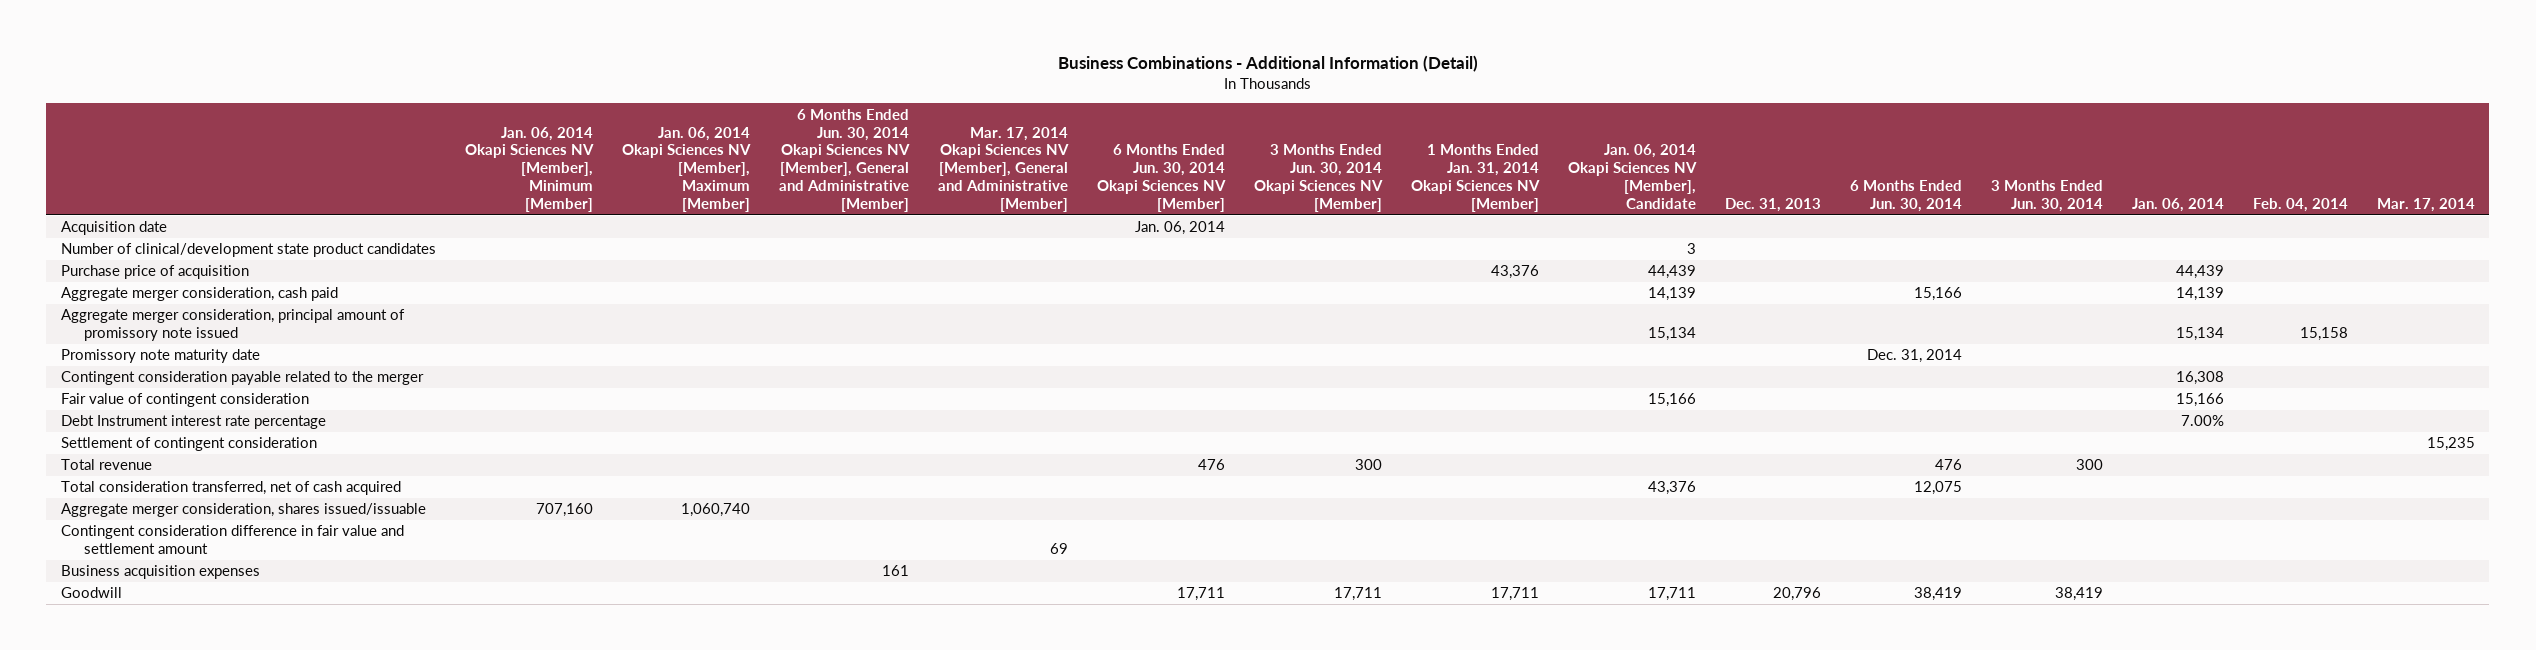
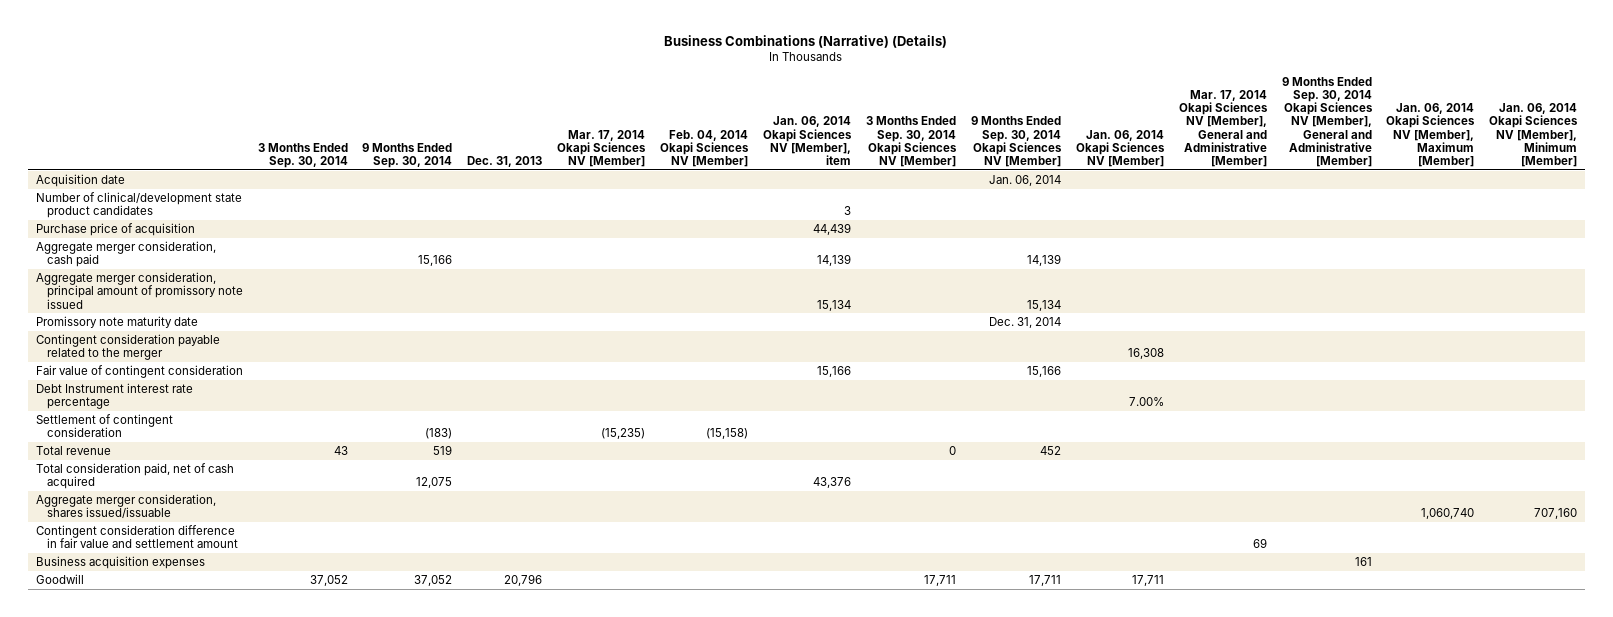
- Business Combinations - Additional Information (Detail)
+ Business Combinations (Narrative) (Details)
- | Jan. 06, 2014 Okapi Sciences NV [Member], Minimum [Member] | Jan. 06, 2014 Okapi Sciences NV [Member], Maximum [Member] | 6 Months Ended Jun. 30, 2014 Okapi Sciences NV [Member], General and Administrative [Member] | Mar. 17, 2014 Okapi Sciences NV [Member], General and Administrative [Member] | 6 Months Ended Jun. 30, 2014 Okapi Sciences NV [Member] | 3 Months Ended Jun. 30, 2014 Okapi Sciences NV [Member] | 1 Months Ended Jan. 31, 2014 Okapi Sciences NV [Member] | Jan. 06, 2014 Okapi Sciences NV [Member], Candidate | Dec. 31, 2013 | 6 Months Ended Jun. 30, 2014 | 3 Months Ended Jun. 30, 2014 | Jan. 06, 2014 | Feb. 04, 2014 | Mar. 17, 2014
+ | 3 Months Ended Sep. 30, 2014 | 9 Months Ended Sep. 30, 2014 | Dec. 31, 2013 | Mar. 17, 2014 Okapi Sciences NV [Member] | Feb. 04, 2014 Okapi Sciences NV [Member] | Jan. 06, 2014 Okapi Sciences NV [Member], item | 3 Months Ended Sep. 30, 2014 Okapi Sciences NV [Member] | 9 Months Ended Sep. 30, 2014 Okapi Sciences NV [Member] | Jan. 06, 2014 Okapi Sciences NV [Member] | Mar. 17, 2014 Okapi Sciences NV [Member], General and Administrative [Member] | 9 Months Ended Sep. 30, 2014 Okapi Sciences NV [Member], General and Administrative [Member] | Jan. 06, 2014 Okapi Sciences NV [Member], Maximum [Member] | Jan. 06, 2014 Okapi Sciences NV [Member], Minimum [Member]
- Total consideration transferred, net of cash acquired | | | | | | | | 43,376 | | 12,075 | | | |
+ Total consideration paid, net of cash acquired | | 12,075 | | | | 43,376 | | | | | | |

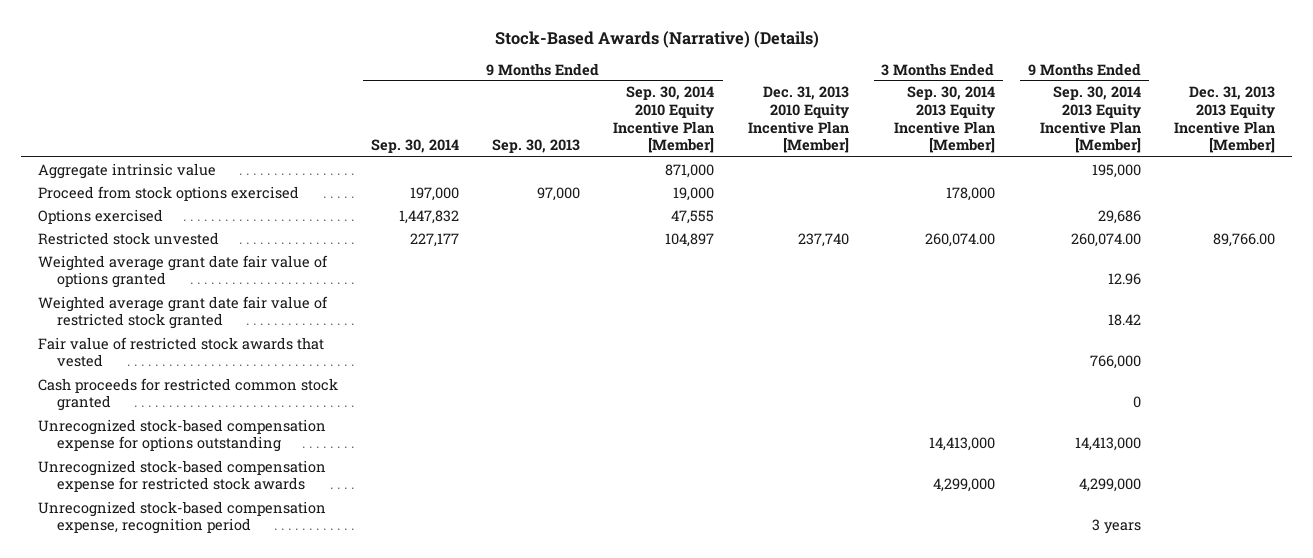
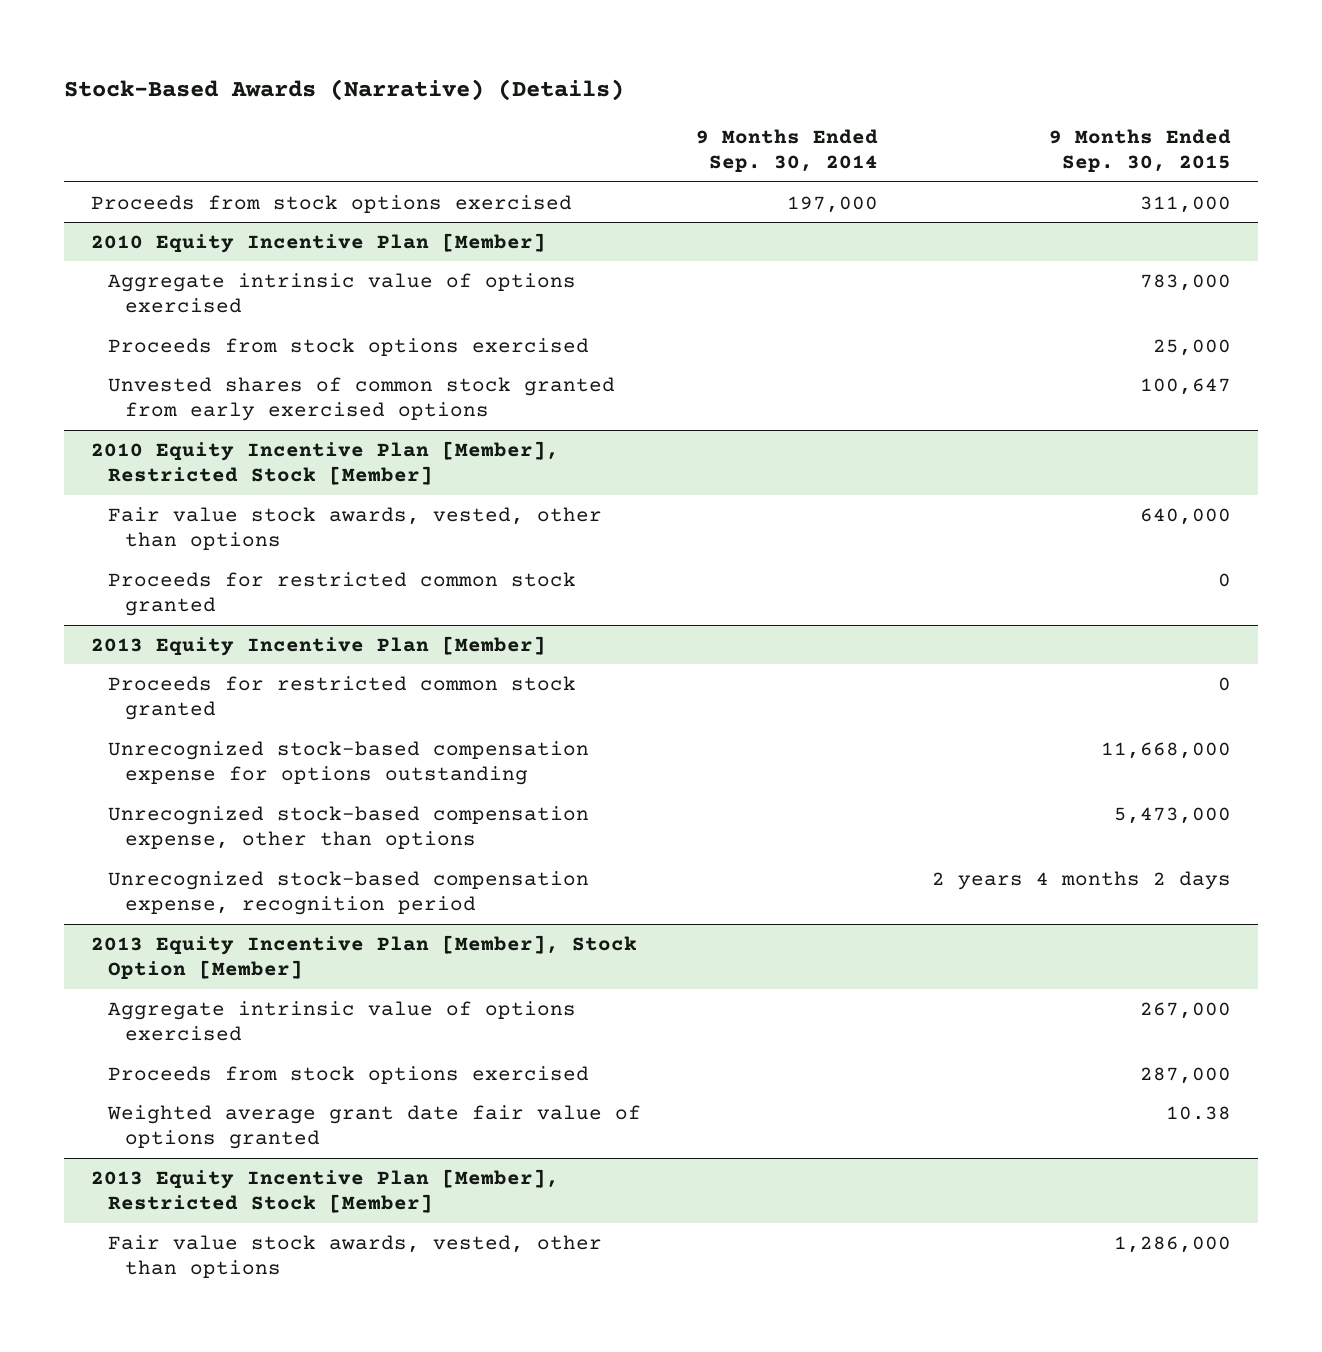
- | 9 Months Ended Sep. 30, 2014 | 9 Months Ended Sep. 30, 2013 | 9 Months Ended Sep. 30, 2014 2010 Equity Incentive Plan [Member] | Dec. 31, 2013 2010 Equity Incentive Plan [Member] | 3 Months Ended Sep. 30, 2014 2013 Equity Incentive Plan [Member] | 9 Months Ended Sep. 30, 2014 2013 Equity Incentive Plan [Member] | Dec. 31, 2013 2013 Equity Incentive Plan [Member]
+ | 9 Months Ended Sep. 30, 2014 | 9 Months Ended Sep. 30, 2015
- Aggregate intrinsic value | | | 871,000 | | | 195,000 |
- Proceed from stock options exercised | 197,000 | 97,000 | 19,000 | | 178,000 | |
- Options exercised | 1,447,832 | | 47,555 | | | 29,686 |
- Restricted stock unvested | 227,177 | | 104,897 | 237,740 | 260,074.00 | 260,074.00 | 89,766.00
- Weighted average grant date fair value of options granted | | | | | | 12.96 |
- Weighted average grant date fair value of restricted stock granted | | | | | | 18.42 |
- Fair value of restricted stock awards that vested | | | | | | 766,000 |
- Cash proceeds for restricted common stock granted | | | | | | 0 |
- Unrecognized stock-based compensation expense for options outstanding | | | | | 14,413,000 | 14,413,000 |
- Unrecognized stock-based compensation expense for restricted stock awards | | | | | 4,299,000 | 4,299,000 |
- Unrecognized stock-based compensation expense, recognition period | | | | | | 3 years |
+ Proceeds from stock options exercised | 197,000 | 311,000
+ 2010 Equity Incentive Plan [Member]
+ Aggregate intrinsic value of options exercised | | 783,000
+ Proceeds from stock options exercised | | 25,000
+ Unvested shares of common stock granted from early exercised options | | 100,647
+ 2010 Equity Incentive Plan [Member], Restricted Stock [Member]
+ Fair value stock awards, vested, other than options | | 640,000
+ Proceeds for restricted common stock granted | | 0
+ 2013 Equity Incentive Plan [Member]
+ Proceeds for restricted common stock granted | | 0
+ Unrecognized stock-based compensation expense for options outstanding | | 11,668,000
+ Unrecognized stock-based compensation expense, other than options | | 5,473,000
+ Unrecognized stock-based compensation expense, recognition period | | 2 years 4 months 2 days
+ 2013 Equity Incentive Plan [Member], Stock Option [Member]
+ Aggregate intrinsic value of options exercised | | 267,000
+ Proceeds from stock options exercised | | 287,000
+ Weighted average grant date fair value of options granted | | 10.38
+ 2013 Equity Incentive Plan [Member], Restricted Stock [Member]
+ Fair value stock awards, vested, other than options | | 1,286,000

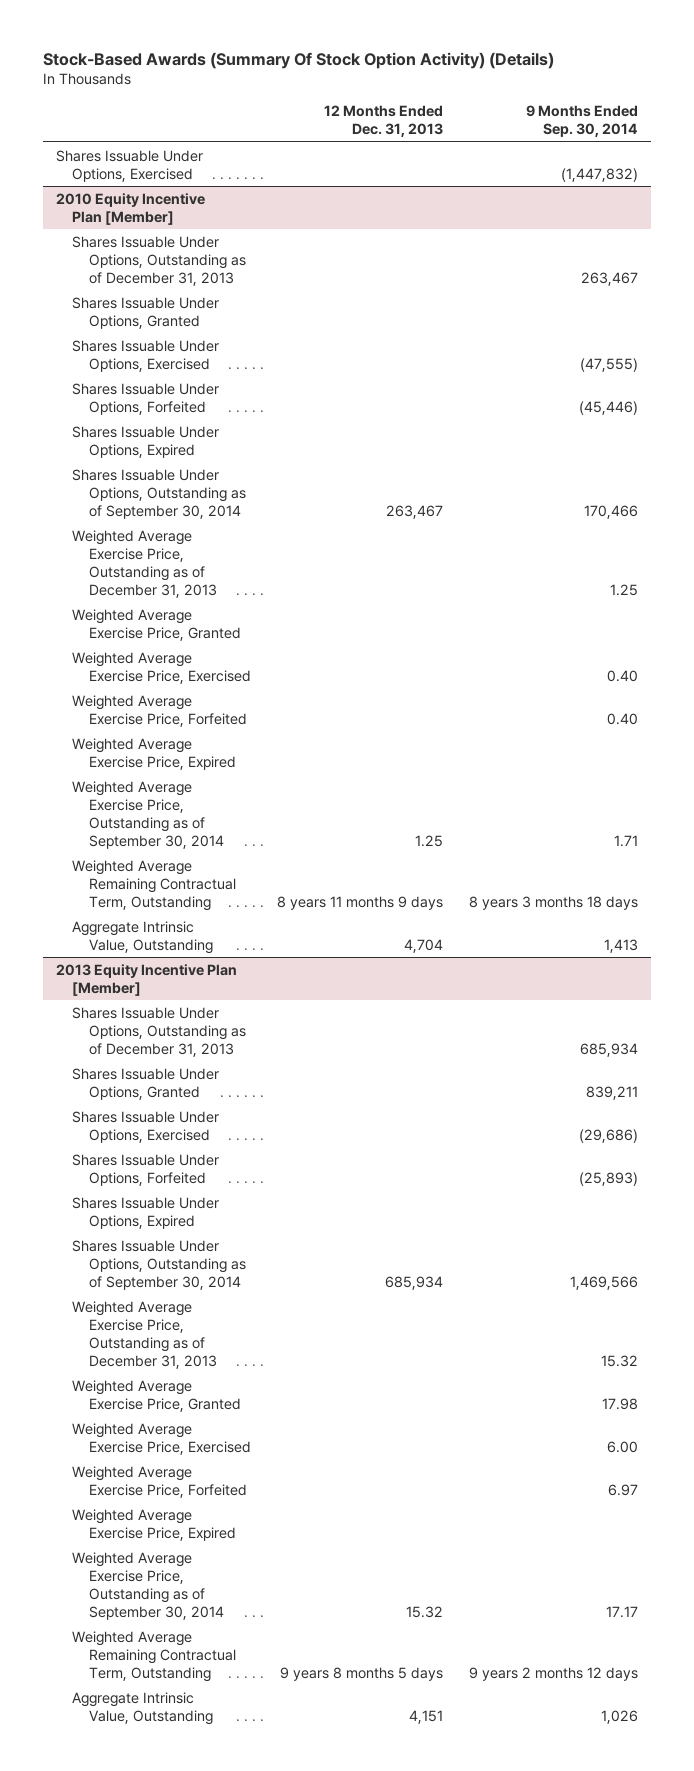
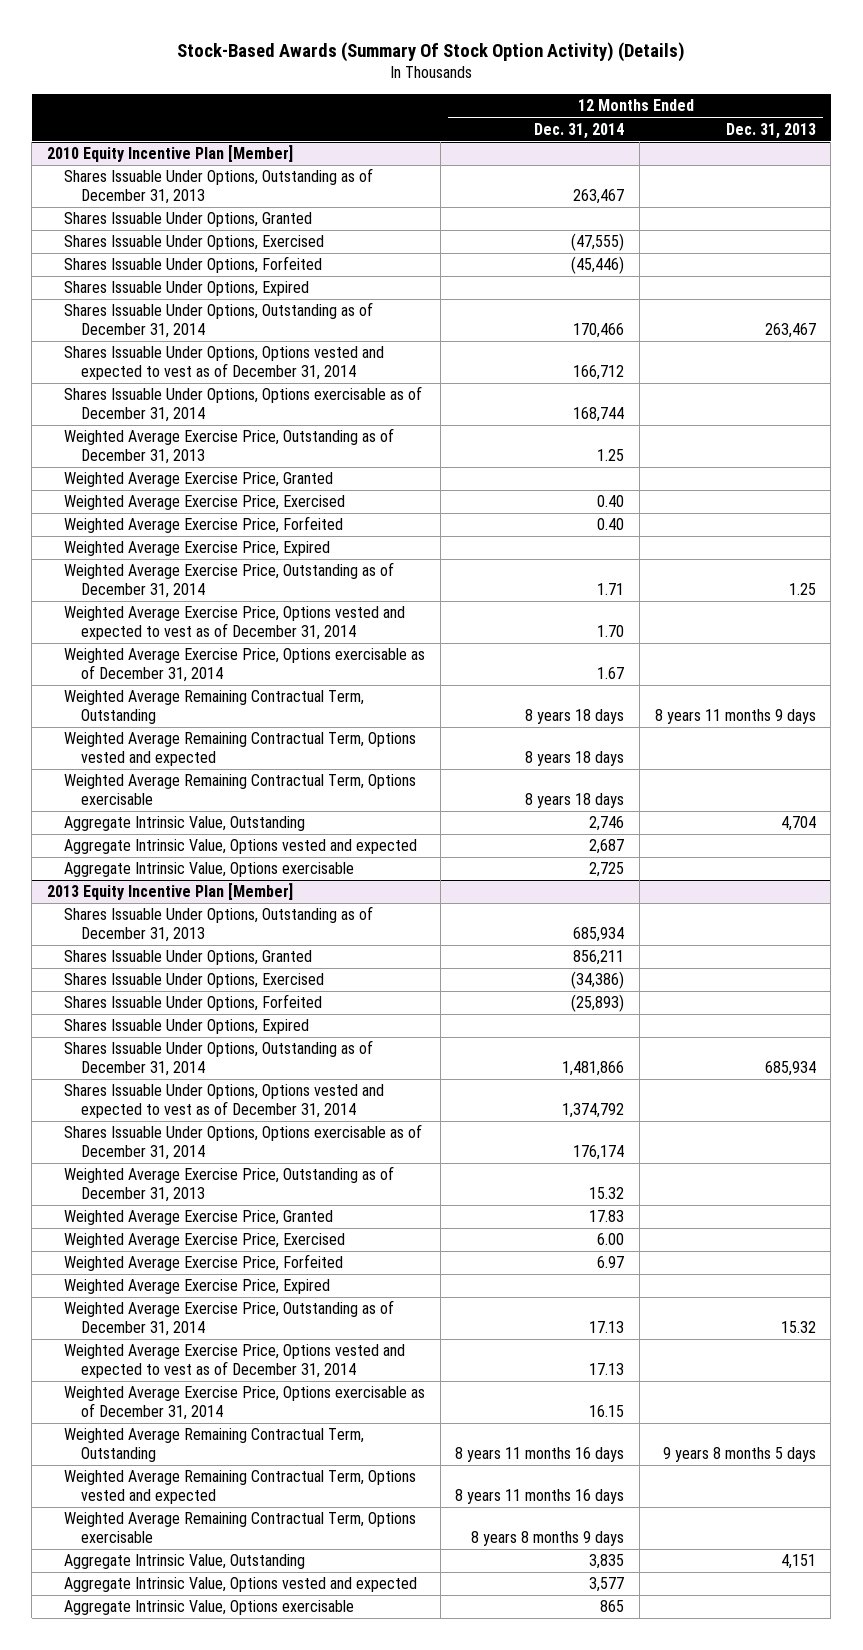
- | 12 Months Ended Dec. 31, 2013 | 9 Months Ended Sep. 30, 2014
+ | 12 Months Ended Dec. 31, 2014 | 12 Months Ended Dec. 31, 2013
- Shares Issuable Under Options, Exercised | | (1,447,832)
@ 2010 Equity Incentive Plan [Member]
- Shares Issuable Under Options, Outstanding as of September 30, 2014 | 263,467 | 170,466
+ Shares Issuable Under Options, Outstanding as of December 31, 2014 | 170,466 | 263,467
+ Shares Issuable Under Options, Options vested and expected to vest as of December 31, 2014 | 166,712 |
+ Shares Issuable Under Options, Options exercisable as of December 31, 2014 | 168,744 |
- Weighted Average Exercise Price, Outstanding as of September 30, 2014 | 1.25 | 1.71
+ Weighted Average Exercise Price, Outstanding as of December 31, 2014 | 1.71 | 1.25
+ Weighted Average Exercise Price, Options vested and expected to vest as of December 31, 2014 | 1.70 |
+ Weighted Average Exercise Price, Options exercisable as of December 31, 2014 | 1.67 |
+ Weighted Average Remaining Contractual Term, Options vested and expected | 8 years 18 days |
+ Weighted Average Remaining Contractual Term, Options exercisable | 8 years 18 days |
+ Aggregate Intrinsic Value, Options vested and expected | 2,687 |
+ Aggregate Intrinsic Value, Options exercisable | 2,725 |
@ 2013 Equity Incentive Plan [Member]
- Shares Issuable Under Options, Outstanding as of September 30, 2014 | 685,934 | 1,469,566
+ Shares Issuable Under Options, Outstanding as of December 31, 2014 | 1,481,866 | 685,934
+ Shares Issuable Under Options, Options vested and expected to vest as of December 31, 2014 | 1,374,792 |
+ Shares Issuable Under Options, Options exercisable as of December 31, 2014 | 176,174 |
- Weighted Average Exercise Price, Outstanding as of September 30, 2014 | 15.32 | 17.17
+ Weighted Average Exercise Price, Outstanding as of December 31, 2014 | 17.13 | 15.32
+ Weighted Average Exercise Price, Options vested and expected to vest as of December 31, 2014 | 17.13 |
+ Weighted Average Exercise Price, Options exercisable as of December 31, 2014 | 16.15 |
+ Weighted Average Remaining Contractual Term, Options vested and expected | 8 years 11 months 16 days |
+ Weighted Average Remaining Contractual Term, Options exercisable | 8 years 8 months 9 days |
+ Aggregate Intrinsic Value, Options vested and expected | 3,577 |
+ Aggregate Intrinsic Value, Options exercisable | 865 |

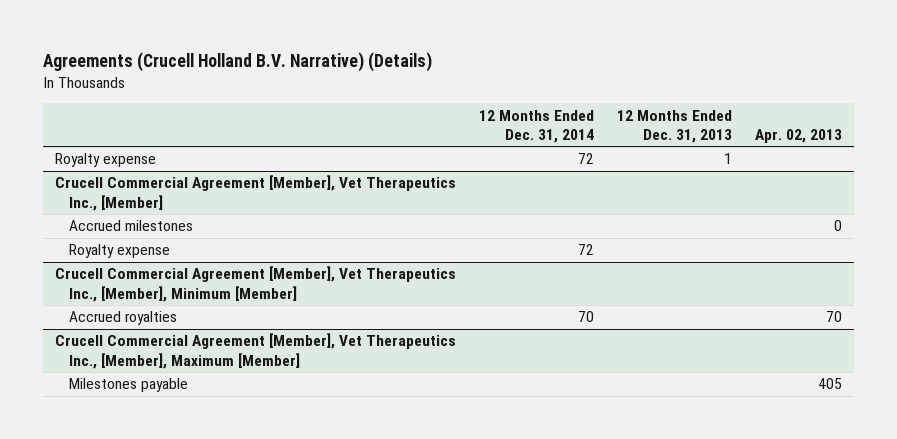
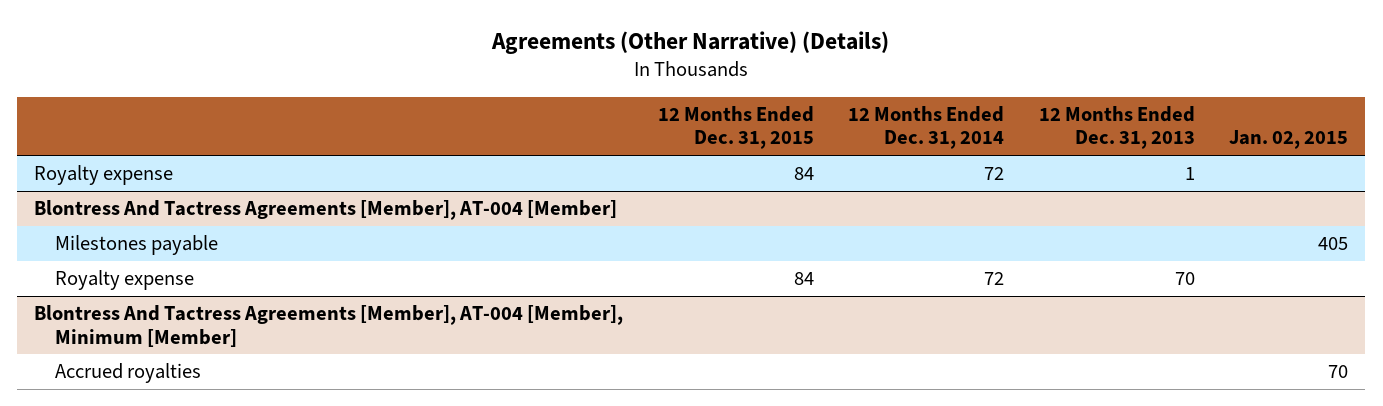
- Agreements (Crucell Holland B.V. Narrative) (Details)
+ Agreements (Other Narrative) (Details)
- | 12 Months Ended Dec. 31, 2014 | 12 Months Ended Dec. 31, 2013 | Apr. 02, 2013
+ | 12 Months Ended Dec. 31, 2015 | 12 Months Ended Dec. 31, 2014 | 12 Months Ended Dec. 31, 2013 | Jan. 02, 2015
- Crucell Commercial Agreement [Member], Vet Therapeutics Inc., [Member]
- Accrued milestones | | | 0
- Royalty expense | 72 | |
- Crucell Commercial Agreement [Member], Vet Therapeutics Inc., [Member], Minimum [Member]
- Accrued royalties | 70 | | 70
- Crucell Commercial Agreement [Member], Vet Therapeutics Inc., [Member], Maximum [Member]
- Milestones payable | | | 405
+ Blontress And Tactress Agreements [Member], AT-004 [Member]
+ Milestones payable | | | | 405
+ Royalty expense | 84 | 72 | 70 |
+ Blontress And Tactress Agreements [Member], AT-004 [Member], Minimum [Member]
+ Accrued royalties | | | | 70

